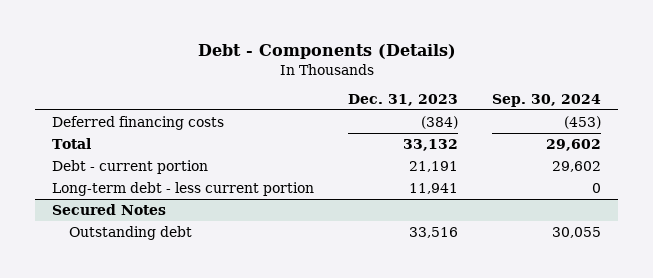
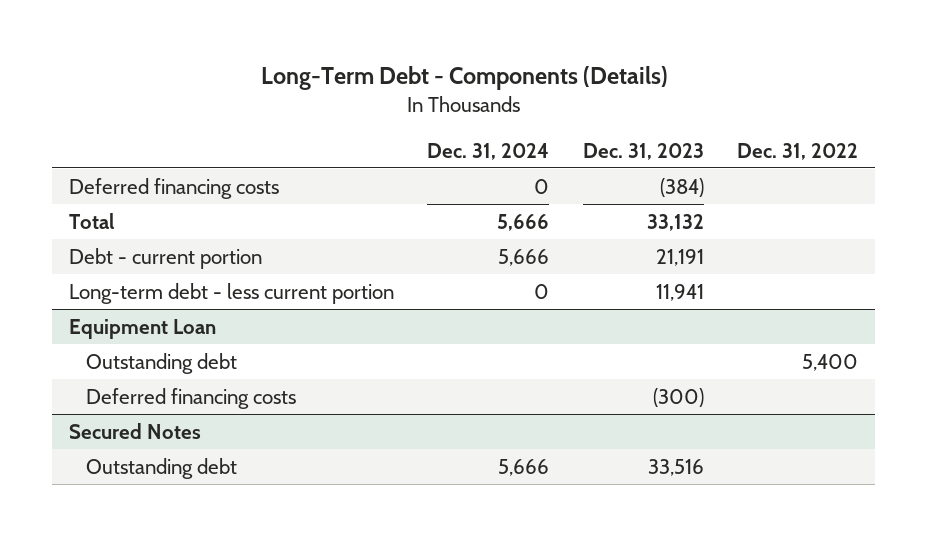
- Debt - Components (Details)
+ Long-Term Debt - Components (Details)
- | Dec. 31, 2023 | Sep. 30, 2024
+ | Dec. 31, 2024 | Dec. 31, 2023 | Dec. 31, 2022
+ Equipment Loan
+ Outstanding debt | | | 5,400
+ Deferred financing costs | | (300) |

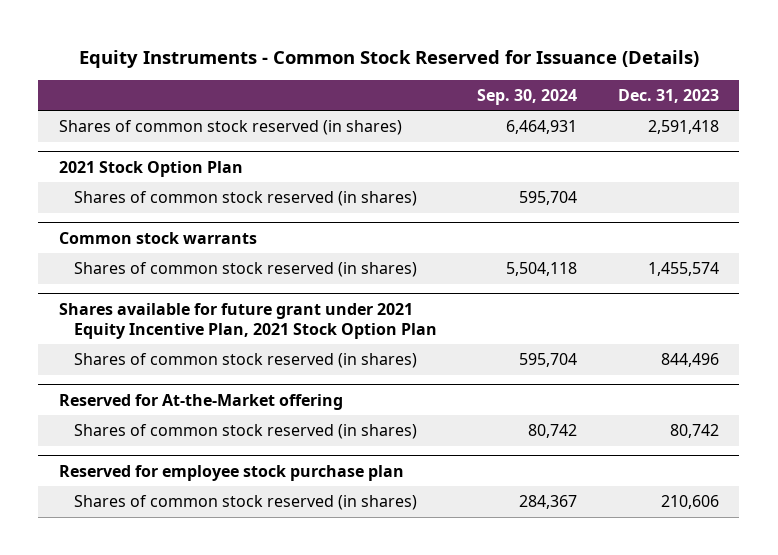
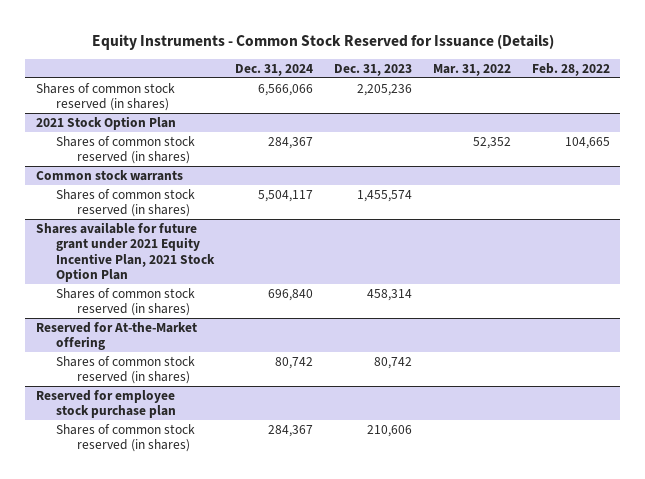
- | Sep. 30, 2024 | Dec. 31, 2023
+ | Dec. 31, 2024 | Dec. 31, 2023 | Mar. 31, 2022 | Feb. 28, 2022
- Shares of common stock reserved (in shares) | 6,464,931 | 2,591,418
+ Shares of common stock reserved (in shares) | 6,566,066 | 2,205,236 | |
@ Shares available for future grant under 2021 Equity Incentive Plan, 2021 Stock Option Plan
- Shares of common stock reserved (in shares) | 595,704 | 844,496
+ Shares of common stock reserved (in shares) | 696,840 | 458,314 | |

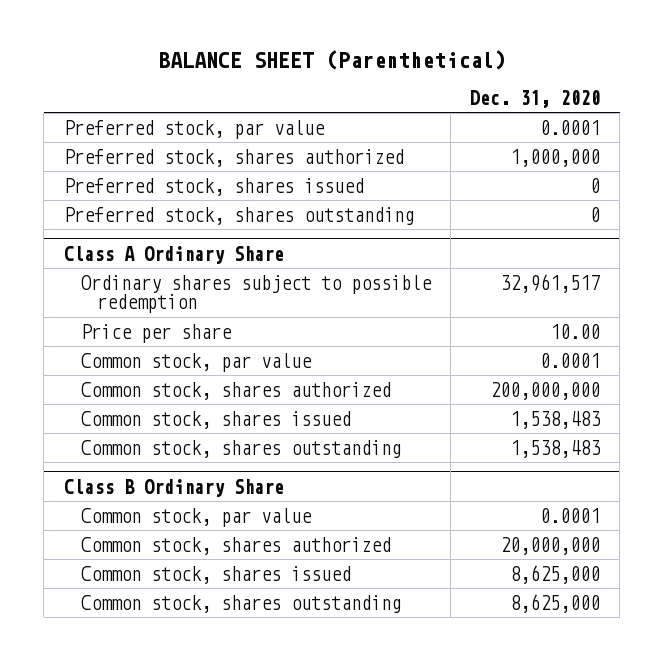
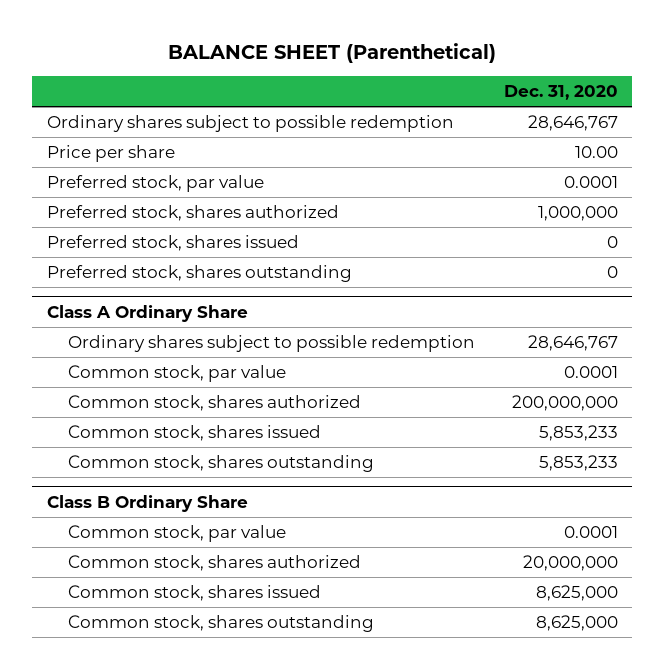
+ Ordinary shares subject to possible redemption | 28,646,767
+ Price per share | 10.00
@ Class A Ordinary Share
- Ordinary shares subject to possible redemption | 32,961,517
- Price per share | 10.00
+ Ordinary shares subject to possible redemption | 28,646,767
- Common stock, shares issued | 1,538,483
- Common stock, shares outstanding | 1,538,483
+ Common stock, shares issued | 5,853,233
+ Common stock, shares outstanding | 5,853,233

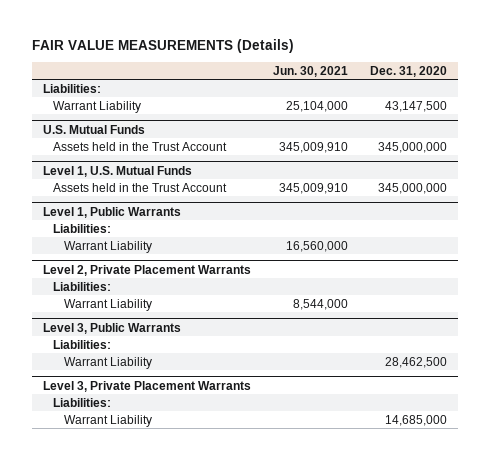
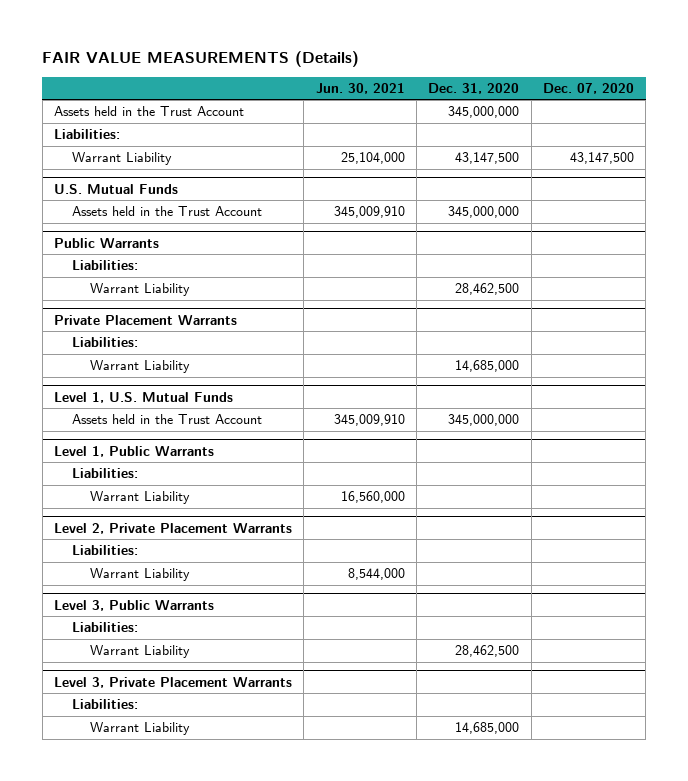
- | Jun. 30, 2021 | Dec. 31, 2020
+ | Jun. 30, 2021 | Dec. 31, 2020 | Dec. 07, 2020
+ Assets held in the Trust Account | | 345,000,000 |
+ Public Warrants
+ Liabilities:
+ Warrant Liability | | 28,462,500 |
+ Private Placement Warrants
+ Liabilities:
+ Warrant Liability | | 14,685,000 |

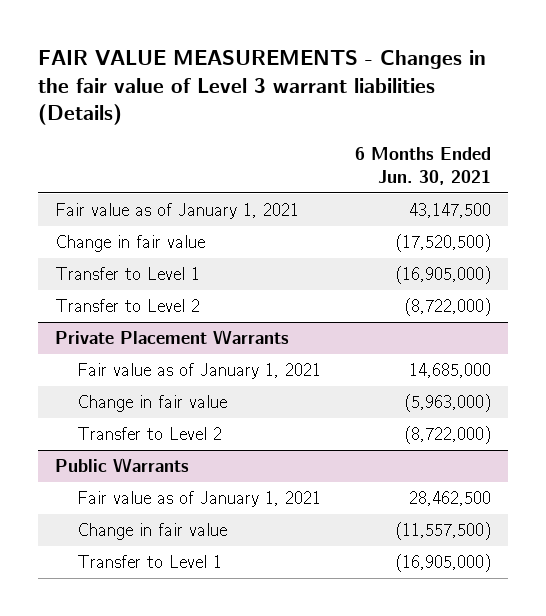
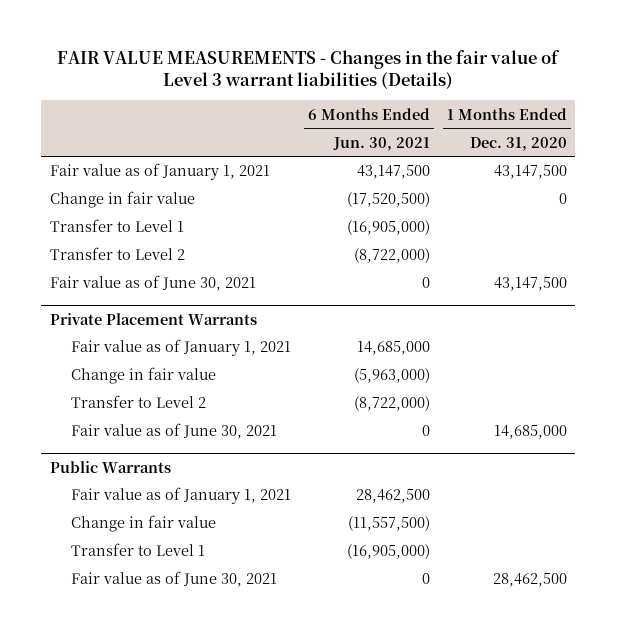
- | 6 Months Ended Jun. 30, 2021
+ | 6 Months Ended Jun. 30, 2021 | 1 Months Ended Dec. 31, 2020
+ Fair value as of June 30, 2021 | 0 | 43,147,500
@ Private Placement Warrants
+ Fair value as of June 30, 2021 | 0 | 14,685,000
@ Public Warrants
+ Fair value as of June 30, 2021 | 0 | 28,462,500

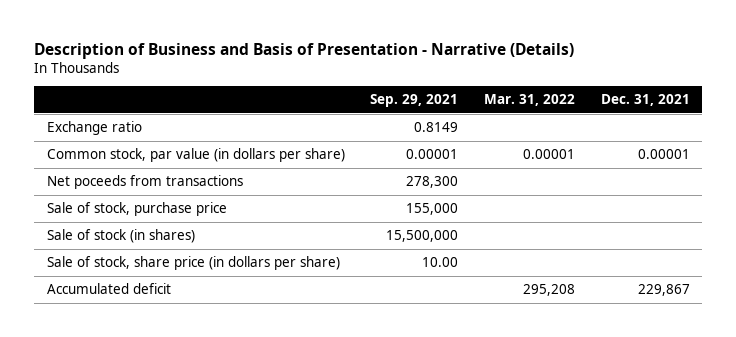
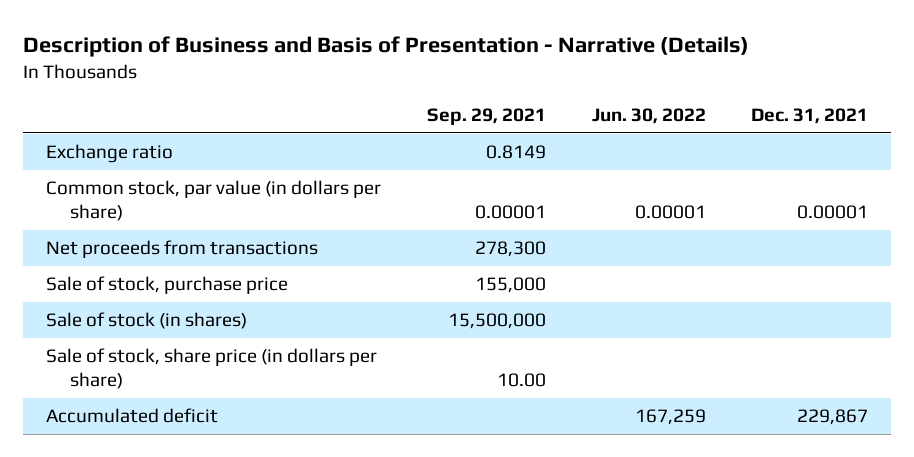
- | Sep. 29, 2021 | Mar. 31, 2022 | Dec. 31, 2021
+ | Sep. 29, 2021 | Jun. 30, 2022 | Dec. 31, 2021
- Net poceeds from transactions | 278,300 | |
+ Net proceeds from transactions | 278,300 | |

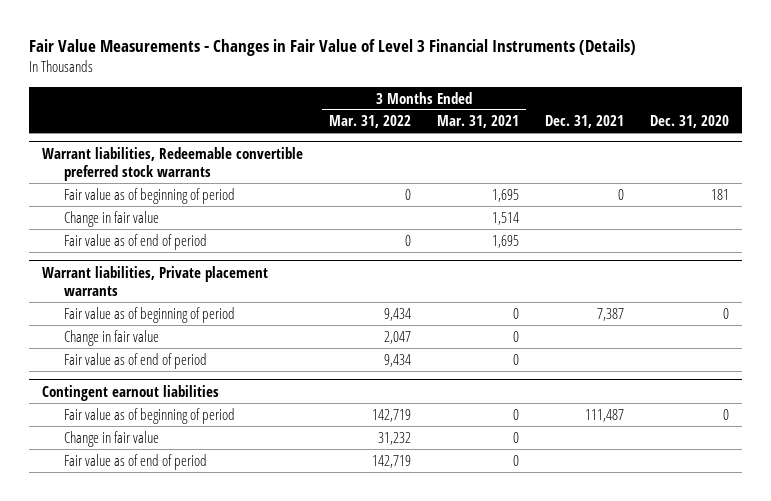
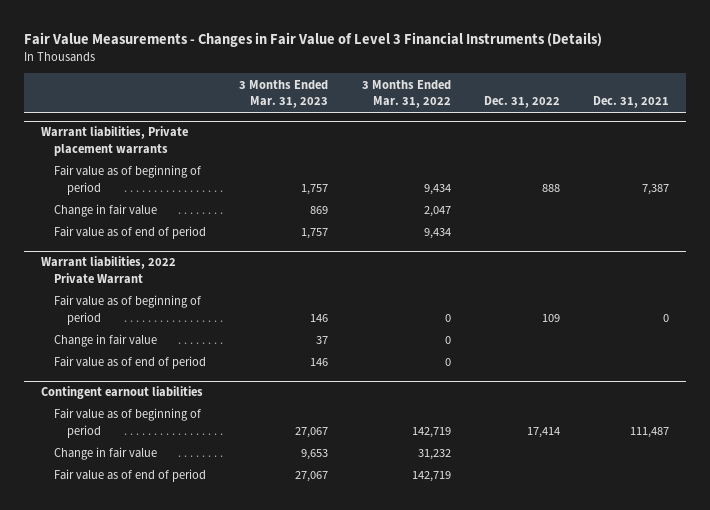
- | 3 Months Ended Mar. 31, 2022 | 3 Months Ended Mar. 31, 2021 | Dec. 31, 2021 | Dec. 31, 2020
+ | 3 Months Ended Mar. 31, 2023 | 3 Months Ended Mar. 31, 2022 | Dec. 31, 2022 | Dec. 31, 2021
- Warrant liabilities, Redeemable convertible preferred stock warrants
- Fair value as of beginning of period | 0 | 1,695 | 0 | 181
- Change in fair value | | 1,514 | |
- Fair value as of end of period | 0 | 1,695 | |
+ Warrant liabilities, 2022 Private Warrant
+ Fair value as of beginning of period | 146 | 0 | 109 | 0
+ Change in fair value | 37 | 0 | |
+ Fair value as of end of period | 146 | 0 | |

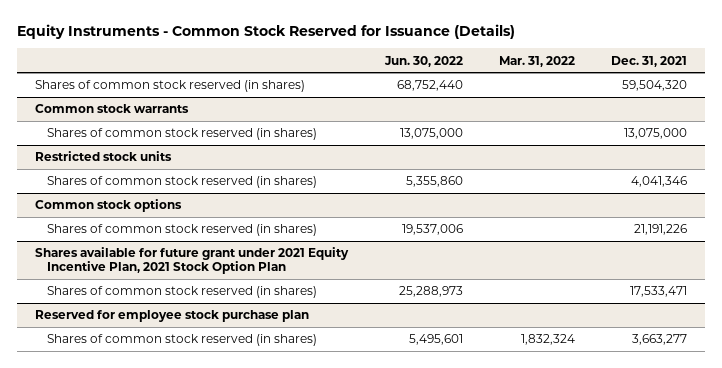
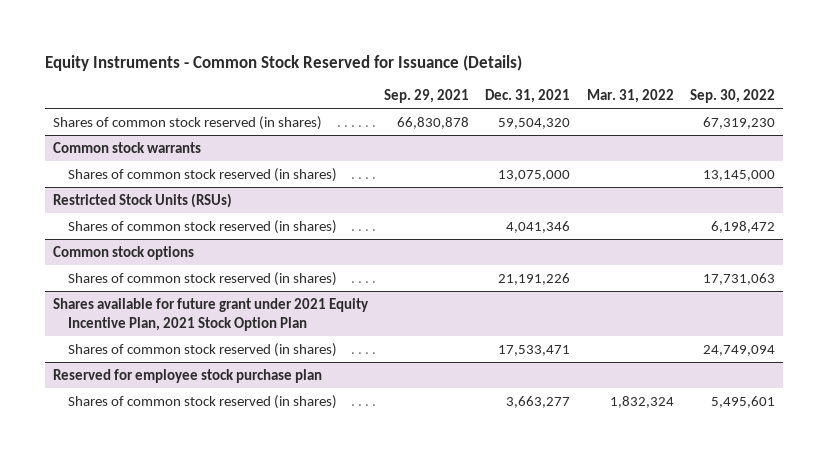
- | Jun. 30, 2022 | Mar. 31, 2022 | Dec. 31, 2021
+ | Sep. 29, 2021 | Dec. 31, 2021 | Mar. 31, 2022 | Sep. 30, 2022
- Restricted stock units
+ Restricted Stock Units (RSUs)

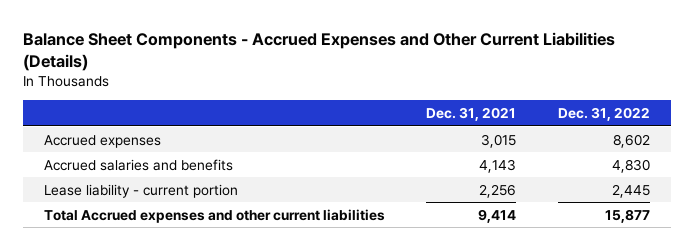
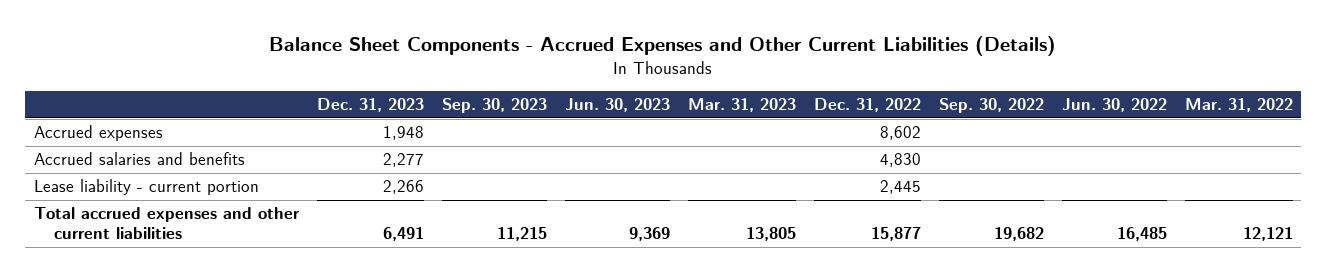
- | Dec. 31, 2021 | Dec. 31, 2022
+ | Dec. 31, 2023 | Sep. 30, 2023 | Jun. 30, 2023 | Mar. 31, 2023 | Dec. 31, 2022 | Sep. 30, 2022 | Jun. 30, 2022 | Mar. 31, 2022
- Total Accrued expenses and other current liabilities | 9,414 | 15,877
+ Total accrued expenses and other current liabilities | 6,491 | 11,215 | 9,369 | 13,805 | 15,877 | 19,682 | 16,485 | 12,121

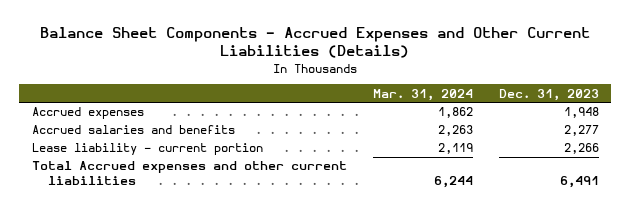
- | Dec. 31, 2023 | Sep. 30, 2023 | Jun. 30, 2023 | Mar. 31, 2023 | Dec. 31, 2022 | Sep. 30, 2022 | Jun. 30, 2022 | Mar. 31, 2022
+ | Mar. 31, 2024 | Dec. 31, 2023
- Total accrued expenses and other current liabilities | 6,491 | 11,215 | 9,369 | 13,805 | 15,877 | 19,682 | 16,485 | 12,121
+ Total Accrued expenses and other current liabilities | 6,244 | 6,491

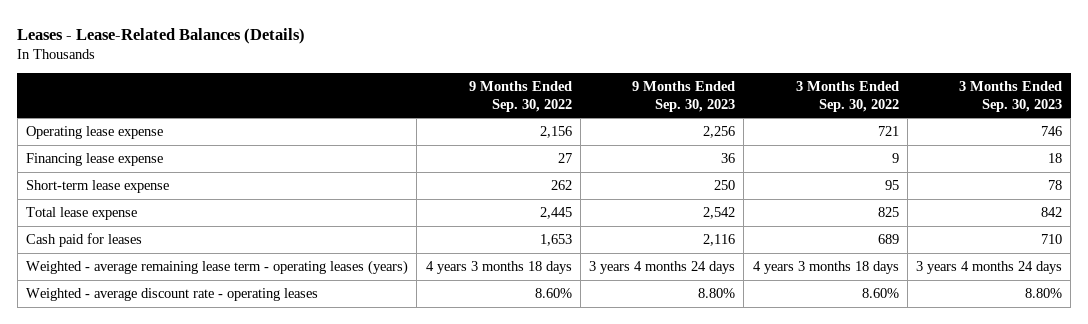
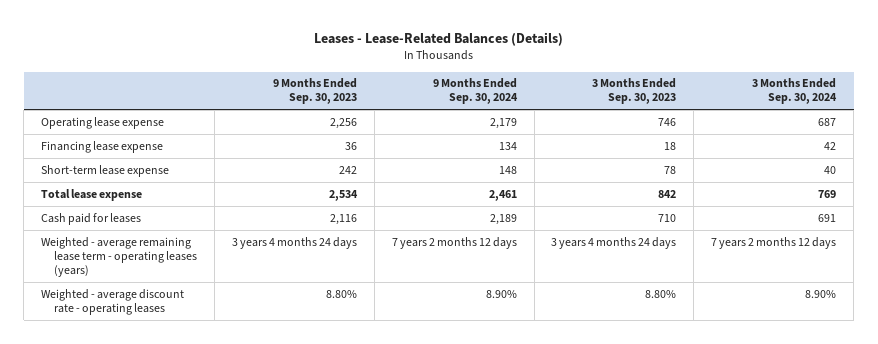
- | 9 Months Ended Sep. 30, 2022 | 9 Months Ended Sep. 30, 2023 | 3 Months Ended Sep. 30, 2022 | 3 Months Ended Sep. 30, 2023
+ | 9 Months Ended Sep. 30, 2023 | 9 Months Ended Sep. 30, 2024 | 3 Months Ended Sep. 30, 2023 | 3 Months Ended Sep. 30, 2024
- Short-term lease expense | 262 | 250 | 95 | 78
- Total lease expense | 2,445 | 2,542 | 825 | 842
+ Short-term lease expense | 242 | 148 | 78 | 40
+ Total lease expense | 2,534 | 2,461 | 842 | 769

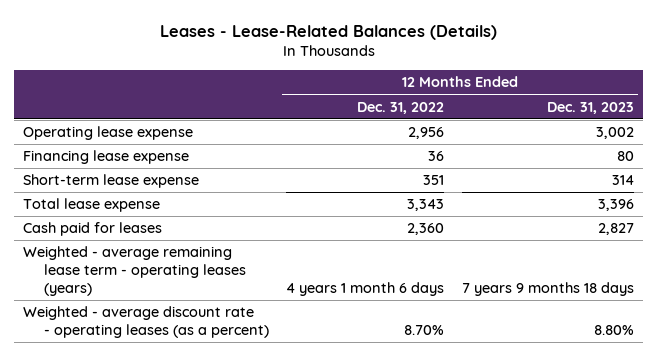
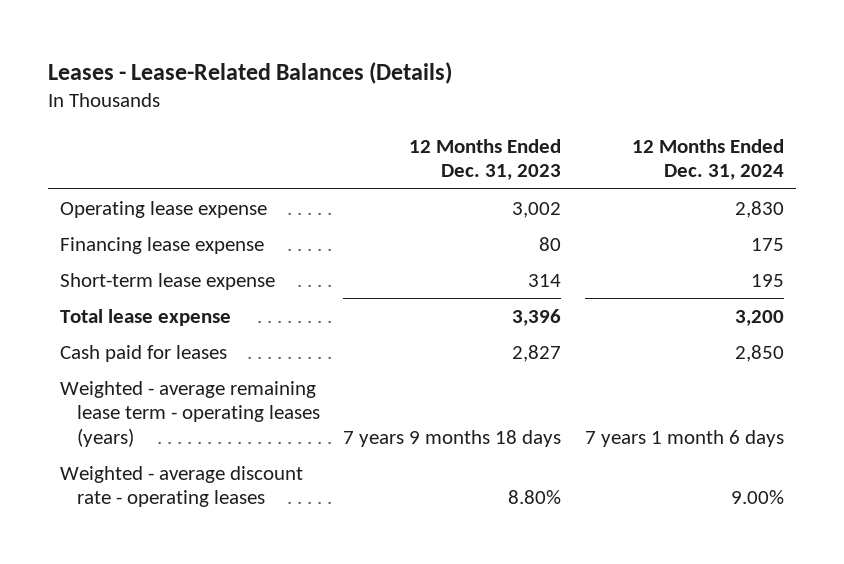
- | 12 Months Ended Dec. 31, 2022 | 12 Months Ended Dec. 31, 2023
+ | 12 Months Ended Dec. 31, 2023 | 12 Months Ended Dec. 31, 2024
- Weighted - average discount rate - operating leases (as a percent) | 8.70% | 8.80%
+ Weighted - average discount rate - operating leases | 8.80% | 9.00%

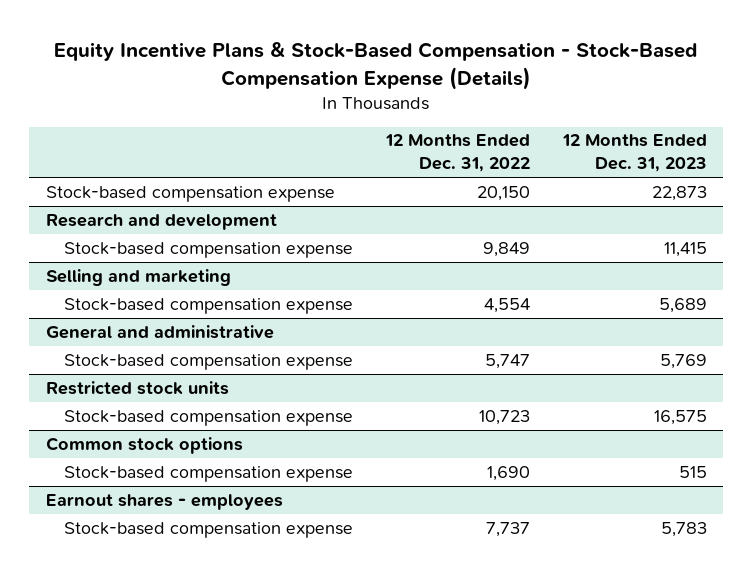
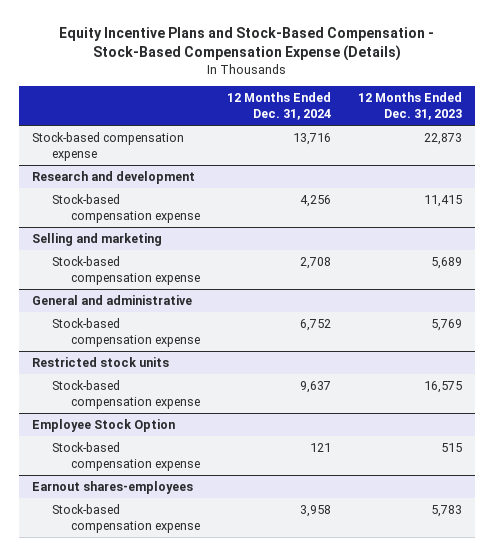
- Equity Incentive Plans & Stock-Based Compensation - Stock-Based Compensation Expense (Details)
+ Equity Incentive Plans and Stock-Based Compensation - Stock-Based Compensation Expense (Details)
- | 12 Months Ended Dec. 31, 2022 | 12 Months Ended Dec. 31, 2023
+ | 12 Months Ended Dec. 31, 2024 | 12 Months Ended Dec. 31, 2023
- Common stock options
+ Employee Stock Option
- Earnout shares - employees
+ Earnout shares-employees

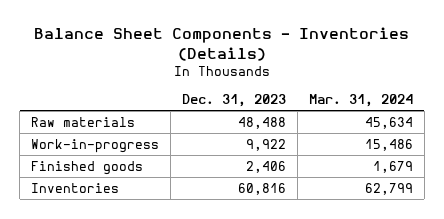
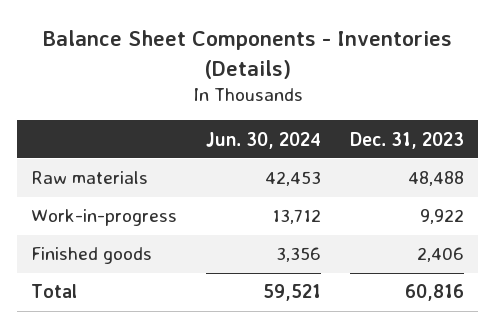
- | Dec. 31, 2023 | Mar. 31, 2024
+ | Jun. 30, 2024 | Dec. 31, 2023
- Inventories | 60,816 | 62,799
+ Total | 59,521 | 60,816

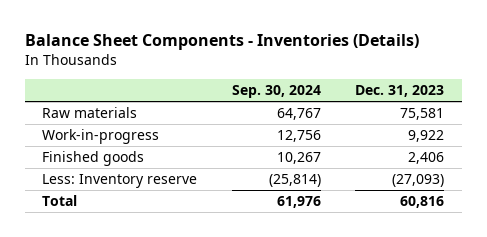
- | Jun. 30, 2024 | Dec. 31, 2023
+ | Sep. 30, 2024 | Dec. 31, 2023
- Raw materials | 42,453 | 48,488
+ Raw materials | 64,767 | 75,581
+ Less: Inventory reserve | (25,814) | (27,093)

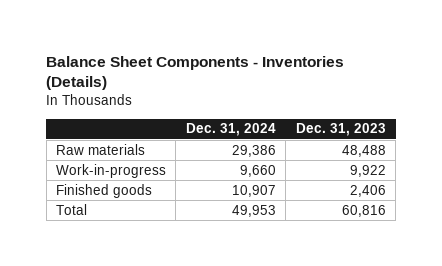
- | Sep. 30, 2024 | Dec. 31, 2023
+ | Dec. 31, 2024 | Dec. 31, 2023
- Raw materials | 64,767 | 75,581
+ Raw materials | 29,386 | 48,488
- Less: Inventory reserve | (25,814) | (27,093)

